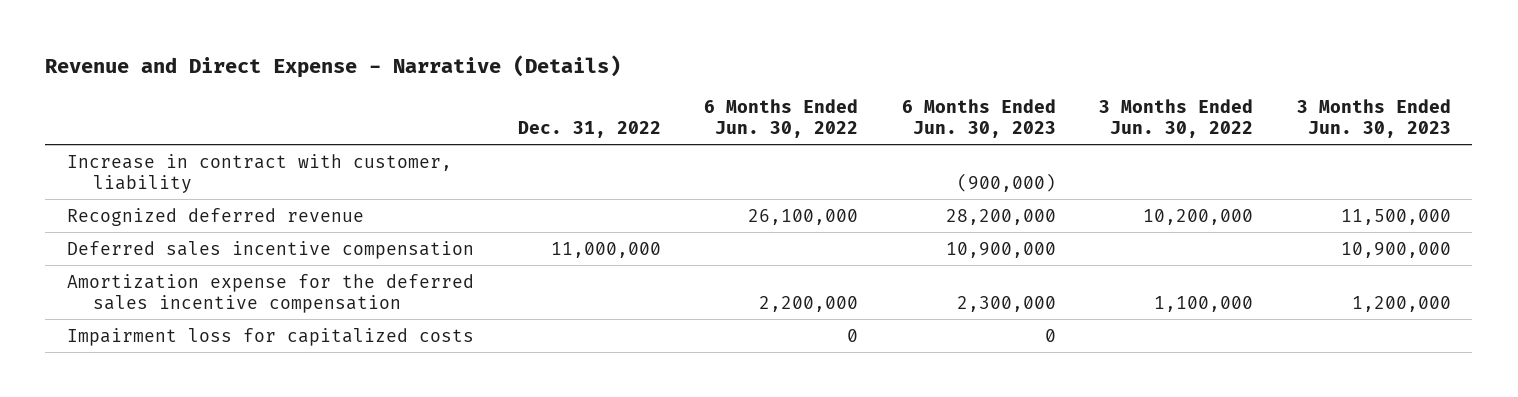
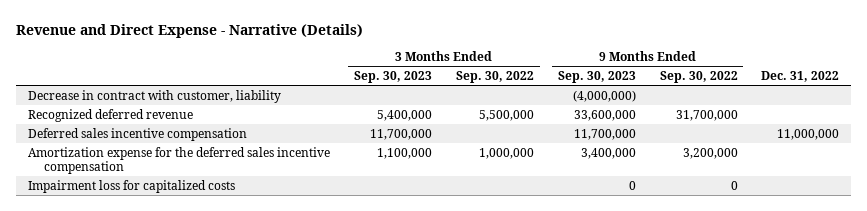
- | Dec. 31, 2022 | 6 Months Ended Jun. 30, 2022 | 6 Months Ended Jun. 30, 2023 | 3 Months Ended Jun. 30, 2022 | 3 Months Ended Jun. 30, 2023
+ | 3 Months Ended Sep. 30, 2023 | 3 Months Ended Sep. 30, 2022 | 9 Months Ended Sep. 30, 2023 | 9 Months Ended Sep. 30, 2022 | Dec. 31, 2022
- Increase in contract with customer, liability | | | (900,000) | |
+ Decrease in contract with customer, liability | | | (4,000,000) | |

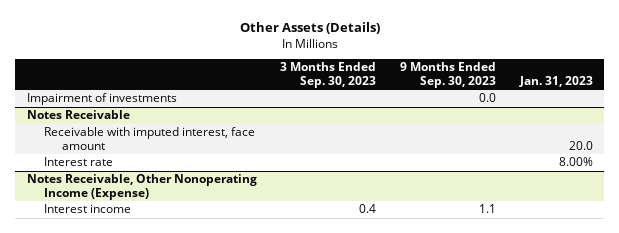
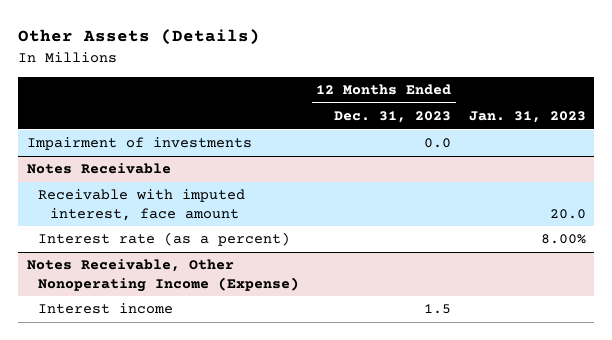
- | 3 Months Ended Sep. 30, 2023 | 9 Months Ended Sep. 30, 2023 | Jan. 31, 2023
+ | 12 Months Ended Dec. 31, 2023 | Jan. 31, 2023
@ Notes Receivable
- Interest rate | | | 8.00%
+ Interest rate (as a percent) | | 8.00%

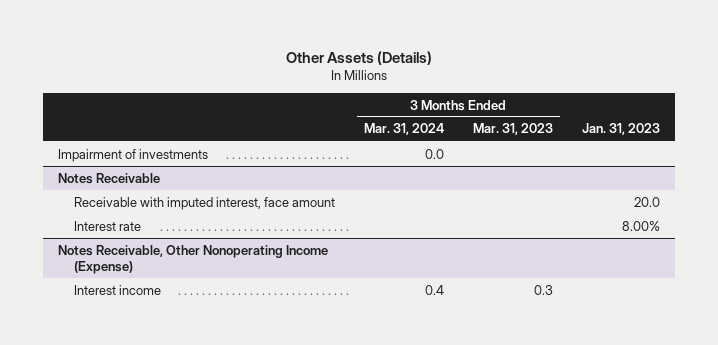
- | 12 Months Ended Dec. 31, 2023 | Jan. 31, 2023
+ | 3 Months Ended Mar. 31, 2024 | 3 Months Ended Mar. 31, 2023 | Jan. 31, 2023
@ Notes Receivable
- Interest rate (as a percent) | | 8.00%
+ Interest rate | | | 8.00%

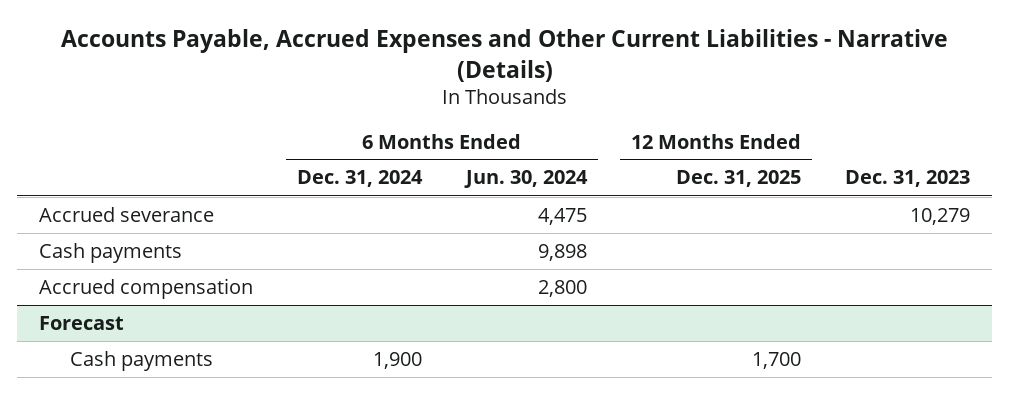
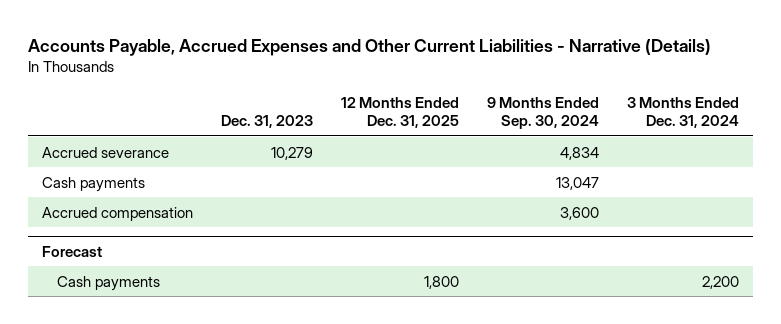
- | 6 Months Ended Dec. 31, 2024 | 6 Months Ended Jun. 30, 2024 | 12 Months Ended Dec. 31, 2025 | Dec. 31, 2023
+ | Dec. 31, 2023 | 12 Months Ended Dec. 31, 2025 | 9 Months Ended Sep. 30, 2024 | 3 Months Ended Dec. 31, 2024
@ Forecast
- Cash payments | 1,900 | | 1,700 |
+ Cash payments | | 1,800 | | 2,200

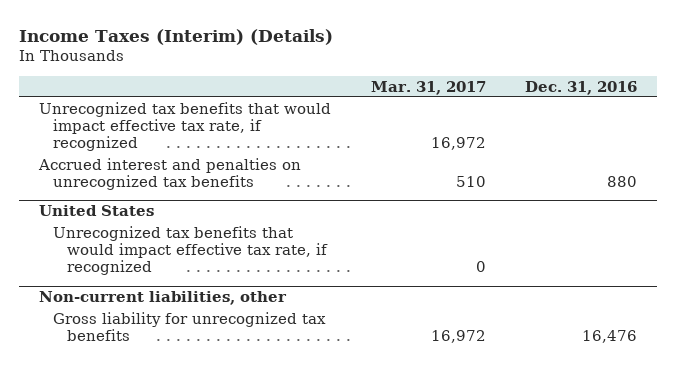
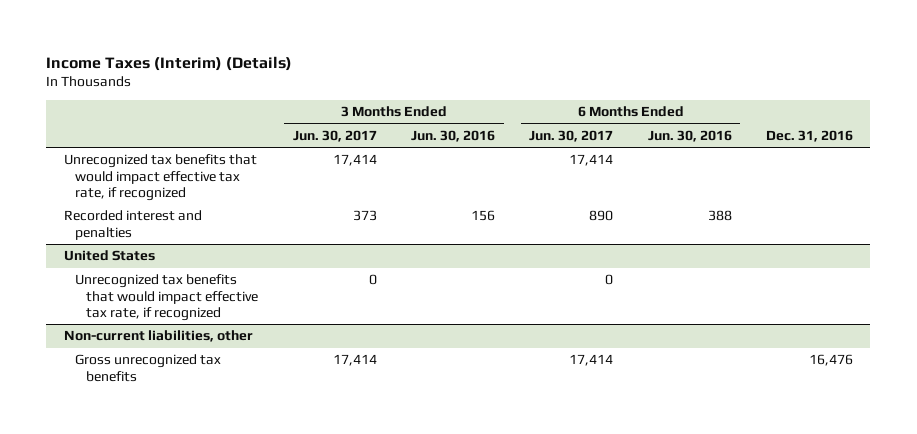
- | Mar. 31, 2017 | Dec. 31, 2016
+ | 3 Months Ended Jun. 30, 2017 | 3 Months Ended Jun. 30, 2016 | 6 Months Ended Jun. 30, 2017 | 6 Months Ended Jun. 30, 2016 | Dec. 31, 2016
- Accrued interest and penalties on unrecognized tax benefits | 510 | 880
+ Recorded interest and penalties | 373 | 156 | 890 | 388 |
@ Non-current liabilities, other
- Gross liability for unrecognized tax benefits | 16,972 | 16,476
+ Gross unrecognized tax benefits | 17,414 | | 17,414 | | 16,476

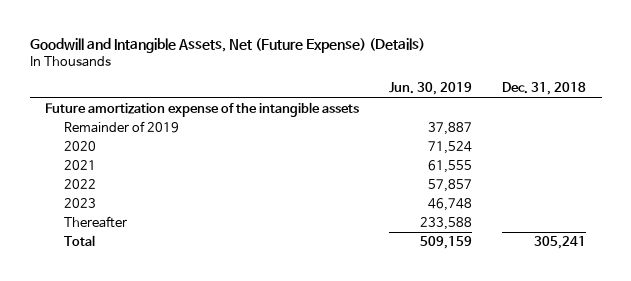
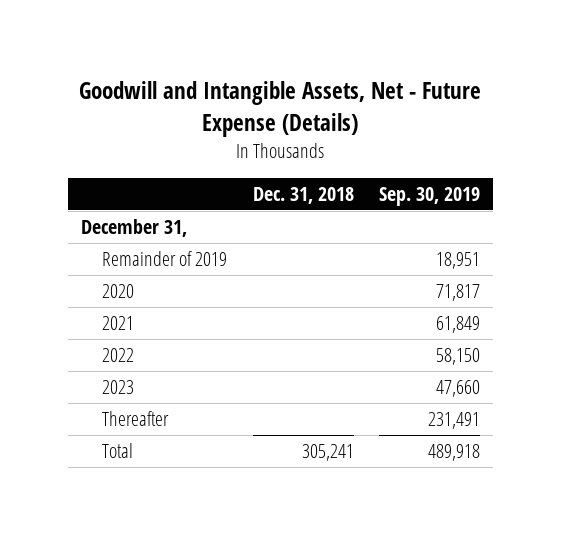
- Goodwill and Intangible Assets, Net (Future Expense) (Details)
+ Goodwill and Intangible Assets, Net - Future Expense (Details)
- | Jun. 30, 2019 | Dec. 31, 2018
+ | Dec. 31, 2018 | Sep. 30, 2019
- Future amortization expense of the intangible assets
+ December 31,

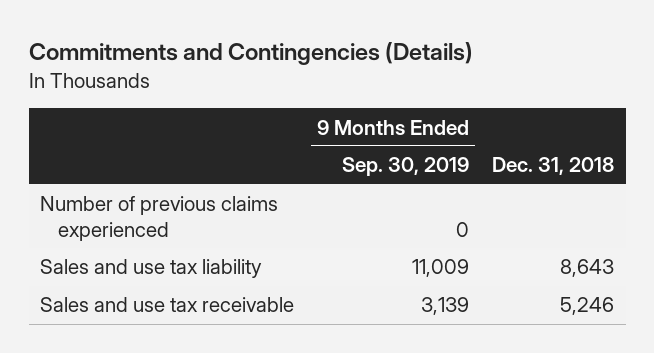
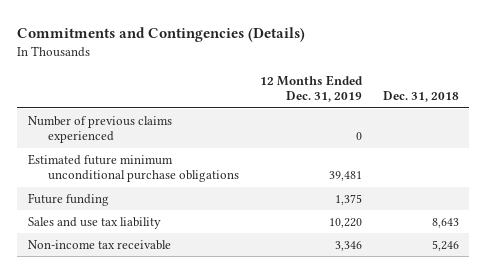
- | 9 Months Ended Sep. 30, 2019 | Dec. 31, 2018
+ | 12 Months Ended Dec. 31, 2019 | Dec. 31, 2018
+ Estimated future minimum unconditional purchase obligations | 39,481 |
+ Future funding | 1,375 |
- Sales and use tax receivable | 3,139 | 5,246
+ Non-income tax receivable | 3,346 | 5,246

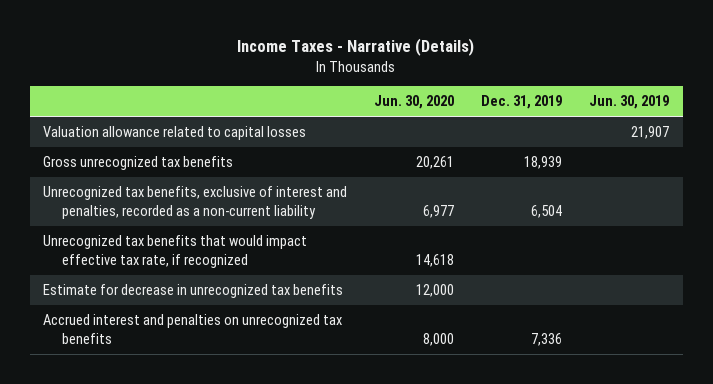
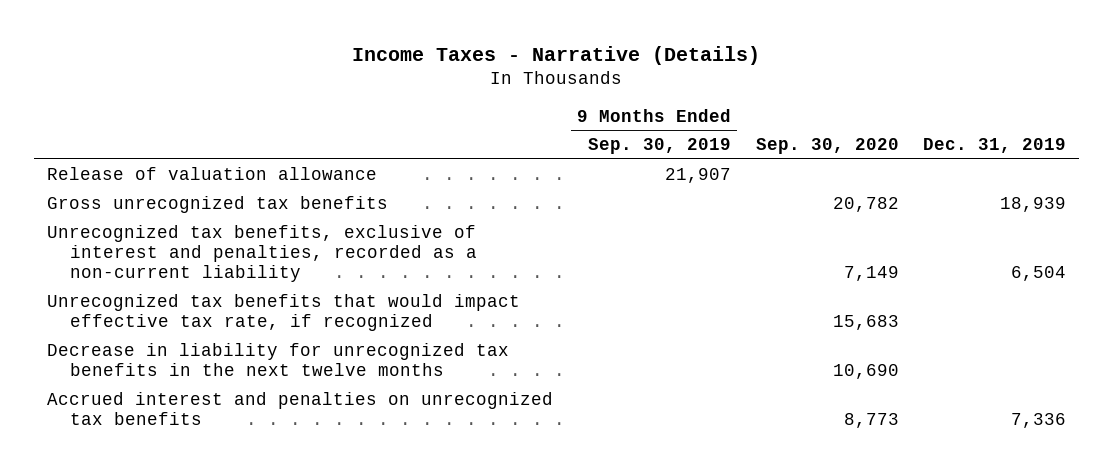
- | Jun. 30, 2020 | Dec. 31, 2019 | Jun. 30, 2019
+ | 9 Months Ended Sep. 30, 2019 | Sep. 30, 2020 | Dec. 31, 2019
- Valuation allowance related to capital losses | | | 21,907
+ Release of valuation allowance | 21,907 | |
- Estimate for decrease in unrecognized tax benefits | 12,000 | |
+ Decrease in liability for unrecognized tax benefits in the next twelve months | | 10,690 |

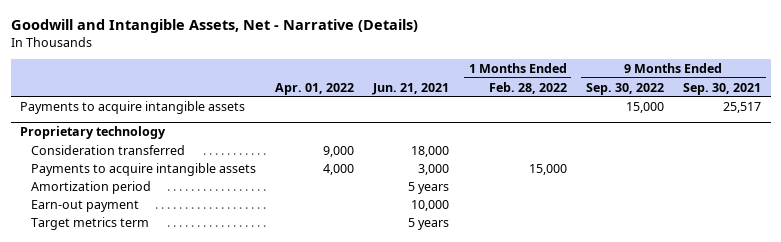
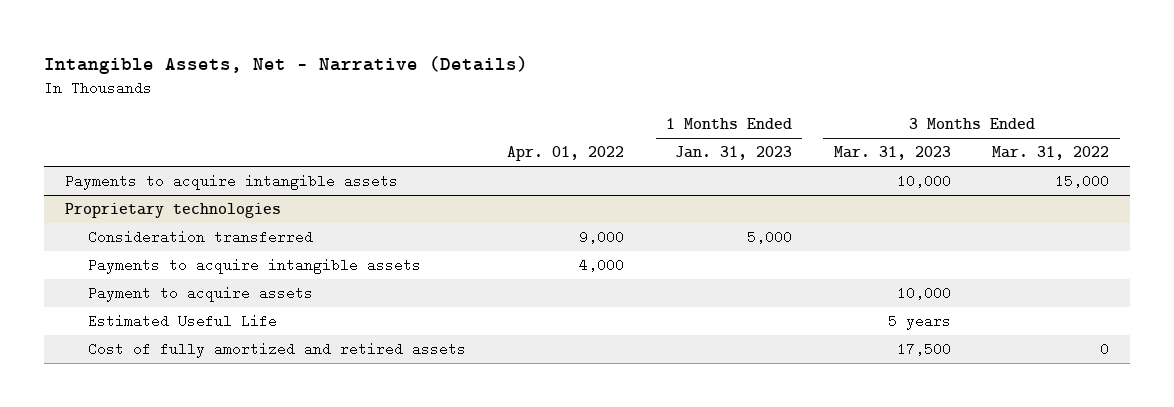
- Goodwill and Intangible Assets, Net - Narrative (Details)
+ Intangible Assets, Net - Narrative (Details)
- | Apr. 01, 2022 | Jun. 21, 2021 | 1 Months Ended Feb. 28, 2022 | 9 Months Ended Sep. 30, 2022 | 9 Months Ended Sep. 30, 2021
+ | Apr. 01, 2022 | 1 Months Ended Jan. 31, 2023 | 3 Months Ended Mar. 31, 2023 | 3 Months Ended Mar. 31, 2022
- Proprietary technology
+ Proprietary technologies
- Amortization period | | 5 years | | |
- Earn-out payment | | 10,000 | | |
- Target metrics term | | 5 years | | |
+ Payment to acquire assets | | | 10,000 |
+ Estimated Useful Life | | | 5 years |
+ Cost of fully amortized and retired assets | | | 17,500 | 0

